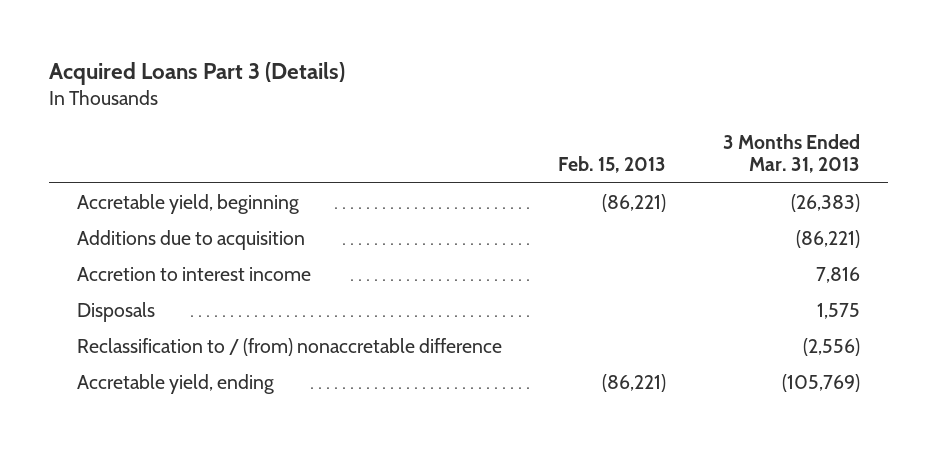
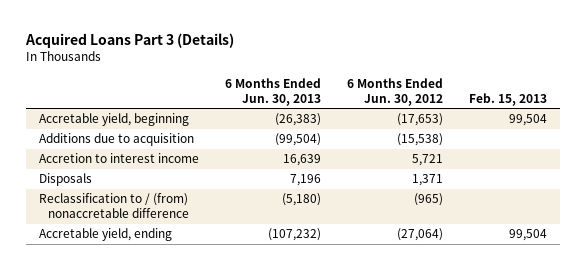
- | Feb. 15, 2013 | 3 Months Ended Mar. 31, 2013
+ | 6 Months Ended Jun. 30, 2013 | 6 Months Ended Jun. 30, 2012 | Feb. 15, 2013
- Accretable yield, beginning | (86,221) | (26,383)
+ Accretable yield, beginning | (26,383) | (17,653) | 99,504
- Accretable yield, ending | (86,221) | (105,769)
+ Accretable yield, ending | (107,232) | (27,064) | 99,504

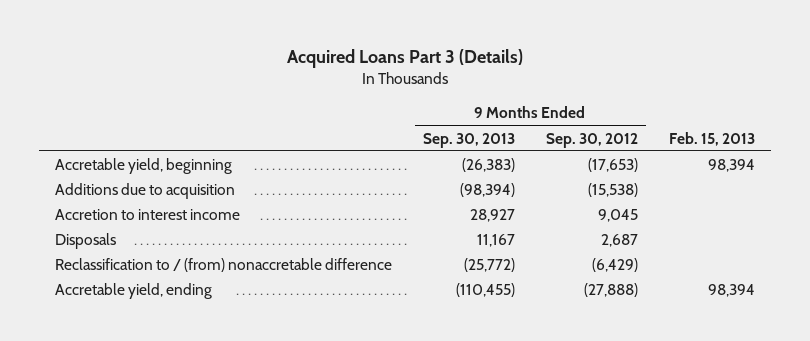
- | 6 Months Ended Jun. 30, 2013 | 6 Months Ended Jun. 30, 2012 | Feb. 15, 2013
+ | 9 Months Ended Sep. 30, 2013 | 9 Months Ended Sep. 30, 2012 | Feb. 15, 2013
- Accretable yield, beginning | (26,383) | (17,653) | 99,504
+ Accretable yield, beginning | (26,383) | (17,653) | 98,394
- Accretable yield, ending | (107,232) | (27,064) | 99,504
+ Accretable yield, ending | (110,455) | (27,888) | 98,394

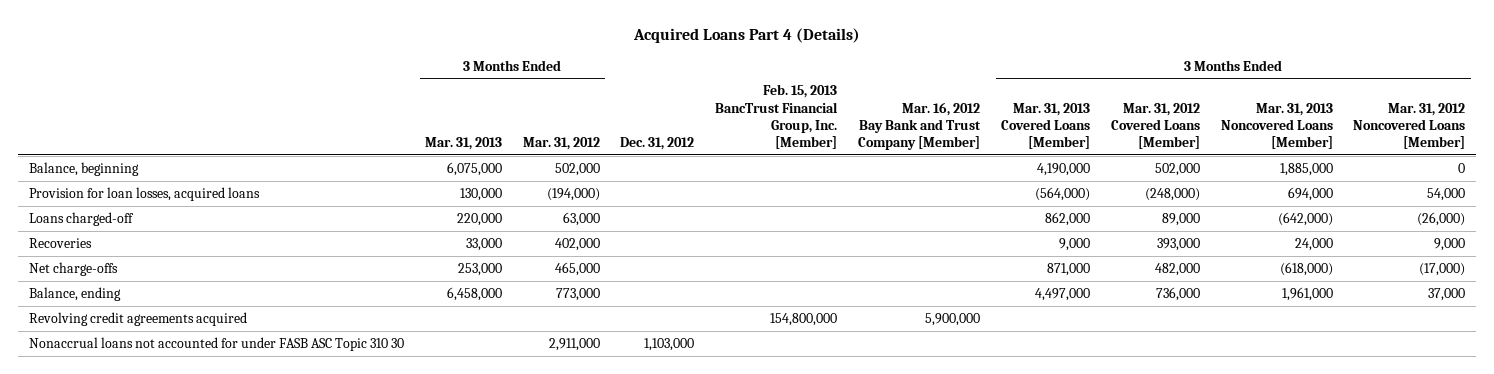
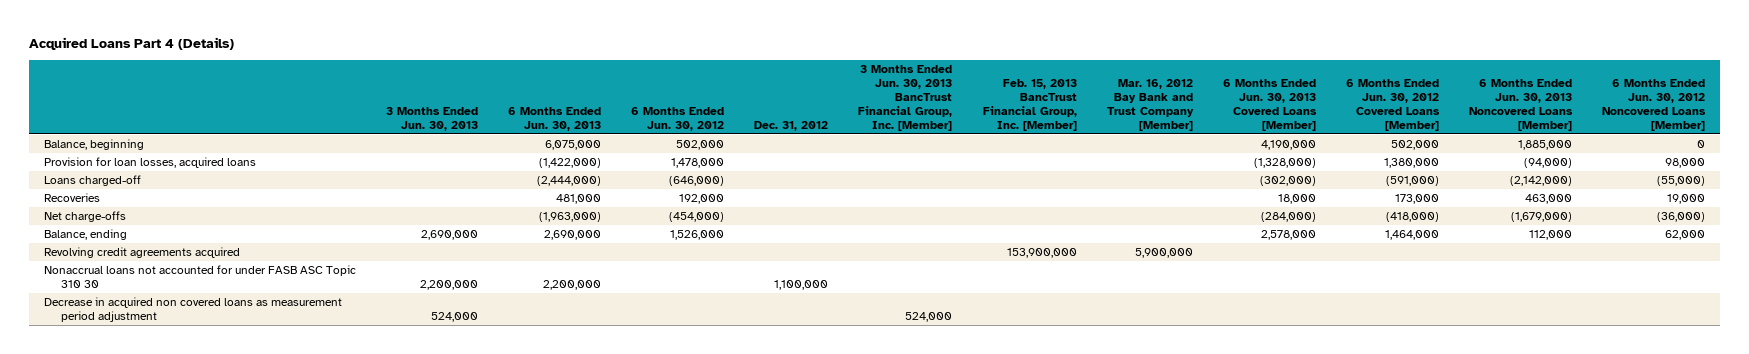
- | 3 Months Ended Mar. 31, 2013 | 3 Months Ended Mar. 31, 2012 | Dec. 31, 2012 | Feb. 15, 2013 BancTrust Financial Group, Inc. [Member] | Mar. 16, 2012 Bay Bank and Trust Company [Member] | 3 Months Ended Mar. 31, 2013 Covered Loans [Member] | 3 Months Ended Mar. 31, 2012 Covered Loans [Member] | 3 Months Ended Mar. 31, 2013 Noncovered Loans [Member] | 3 Months Ended Mar. 31, 2012 Noncovered Loans [Member]
+ | 3 Months Ended Jun. 30, 2013 | 6 Months Ended Jun. 30, 2013 | 6 Months Ended Jun. 30, 2012 | Dec. 31, 2012 | 3 Months Ended Jun. 30, 2013 BancTrust Financial Group, Inc. [Member] | Feb. 15, 2013 BancTrust Financial Group, Inc. [Member] | Mar. 16, 2012 Bay Bank and Trust Company [Member] | 6 Months Ended Jun. 30, 2013 Covered Loans [Member] | 6 Months Ended Jun. 30, 2012 Covered Loans [Member] | 6 Months Ended Jun. 30, 2013 Noncovered Loans [Member] | 6 Months Ended Jun. 30, 2012 Noncovered Loans [Member]
- Revolving credit agreements acquired | | | | 154,800,000 | 5,900,000 | | | |
- Nonaccrual loans not accounted for under FASB ASC Topic 310 30 | | 2,911,000 | 1,103,000 | | | | | |
+ Revolving credit agreements acquired | | | | | | 153,900,000 | 5,900,000 | | | |
+ Nonaccrual loans not accounted for under FASB ASC Topic 310 30 | 2,200,000 | 2,200,000 | | 1,100,000 | | | | | | |
+ Decrease in acquired non covered loans as measurement period adjustment | 524,000 | | | | 524,000 | | | | | |

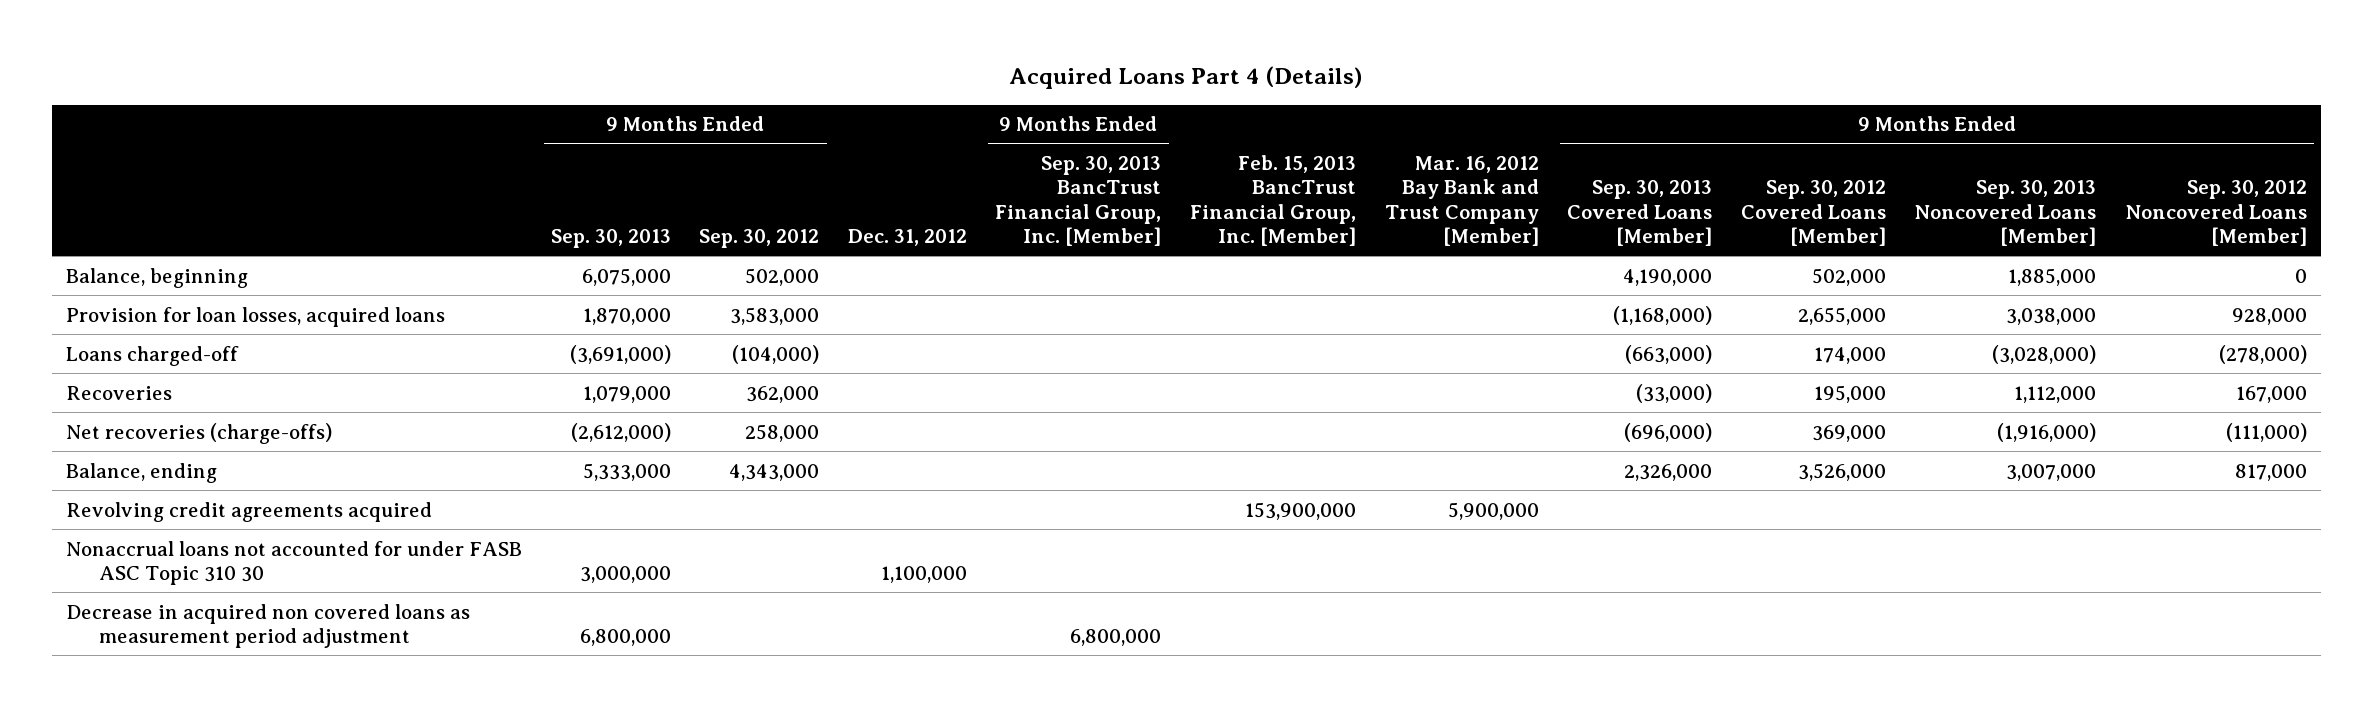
- | 3 Months Ended Jun. 30, 2013 | 6 Months Ended Jun. 30, 2013 | 6 Months Ended Jun. 30, 2012 | Dec. 31, 2012 | 3 Months Ended Jun. 30, 2013 BancTrust Financial Group, Inc. [Member] | Feb. 15, 2013 BancTrust Financial Group, Inc. [Member] | Mar. 16, 2012 Bay Bank and Trust Company [Member] | 6 Months Ended Jun. 30, 2013 Covered Loans [Member] | 6 Months Ended Jun. 30, 2012 Covered Loans [Member] | 6 Months Ended Jun. 30, 2013 Noncovered Loans [Member] | 6 Months Ended Jun. 30, 2012 Noncovered Loans [Member]
+ | 9 Months Ended Sep. 30, 2013 | 9 Months Ended Sep. 30, 2012 | Dec. 31, 2012 | 9 Months Ended Sep. 30, 2013 BancTrust Financial Group, Inc. [Member] | Feb. 15, 2013 BancTrust Financial Group, Inc. [Member] | Mar. 16, 2012 Bay Bank and Trust Company [Member] | 9 Months Ended Sep. 30, 2013 Covered Loans [Member] | 9 Months Ended Sep. 30, 2012 Covered Loans [Member] | 9 Months Ended Sep. 30, 2013 Noncovered Loans [Member] | 9 Months Ended Sep. 30, 2012 Noncovered Loans [Member]
- Net charge-offs | | (1,963,000) | (454,000) | | | | | (284,000) | (418,000) | (1,679,000) | (36,000)
+ Net recoveries (charge-offs) | (2,612,000) | 258,000 | | | | | (696,000) | 369,000 | (1,916,000) | (111,000)

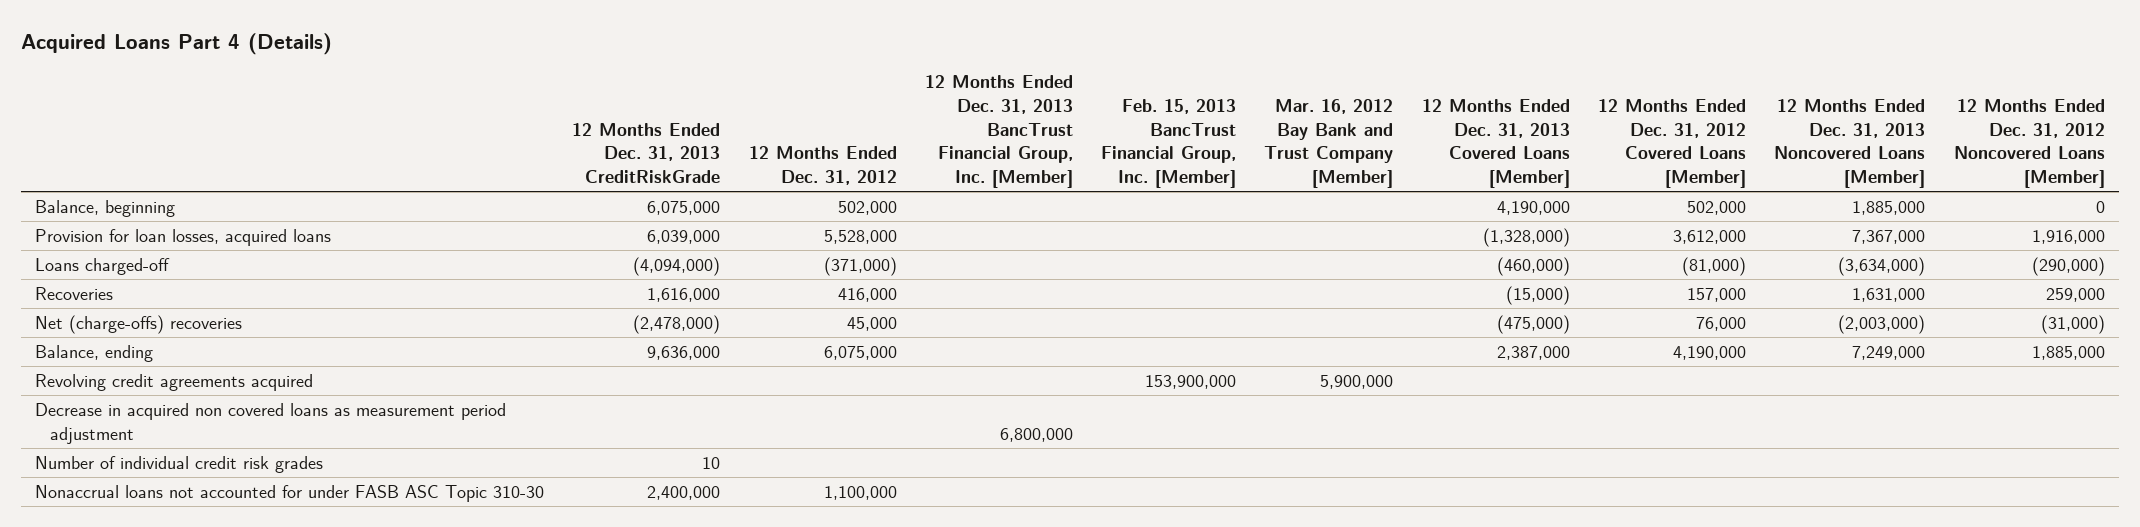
- | 9 Months Ended Sep. 30, 2013 | 9 Months Ended Sep. 30, 2012 | Dec. 31, 2012 | 9 Months Ended Sep. 30, 2013 BancTrust Financial Group, Inc. [Member] | Feb. 15, 2013 BancTrust Financial Group, Inc. [Member] | Mar. 16, 2012 Bay Bank and Trust Company [Member] | 9 Months Ended Sep. 30, 2013 Covered Loans [Member] | 9 Months Ended Sep. 30, 2012 Covered Loans [Member] | 9 Months Ended Sep. 30, 2013 Noncovered Loans [Member] | 9 Months Ended Sep. 30, 2012 Noncovered Loans [Member]
+ | 12 Months Ended Dec. 31, 2013 CreditRiskGrade | 12 Months Ended Dec. 31, 2012 | 12 Months Ended Dec. 31, 2013 BancTrust Financial Group, Inc. [Member] | Feb. 15, 2013 BancTrust Financial Group, Inc. [Member] | Mar. 16, 2012 Bay Bank and Trust Company [Member] | 12 Months Ended Dec. 31, 2013 Covered Loans [Member] | 12 Months Ended Dec. 31, 2012 Covered Loans [Member] | 12 Months Ended Dec. 31, 2013 Noncovered Loans [Member] | 12 Months Ended Dec. 31, 2012 Noncovered Loans [Member]
- Net recoveries (charge-offs) | (2,612,000) | 258,000 | | | | | (696,000) | 369,000 | (1,916,000) | (111,000)
+ Net (charge-offs) recoveries | (2,478,000) | 45,000 | | | | (475,000) | 76,000 | (2,003,000) | (31,000)
- Nonaccrual loans not accounted for under FASB ASC Topic 310 30 | 3,000,000 | | 1,100,000 | | | | | | |
+ Number of individual credit risk grades | 10 | | | | | | | |
+ Nonaccrual loans not accounted for under FASB ASC Topic 310-30 | 2,400,000 | 1,100,000 | | | | | | |

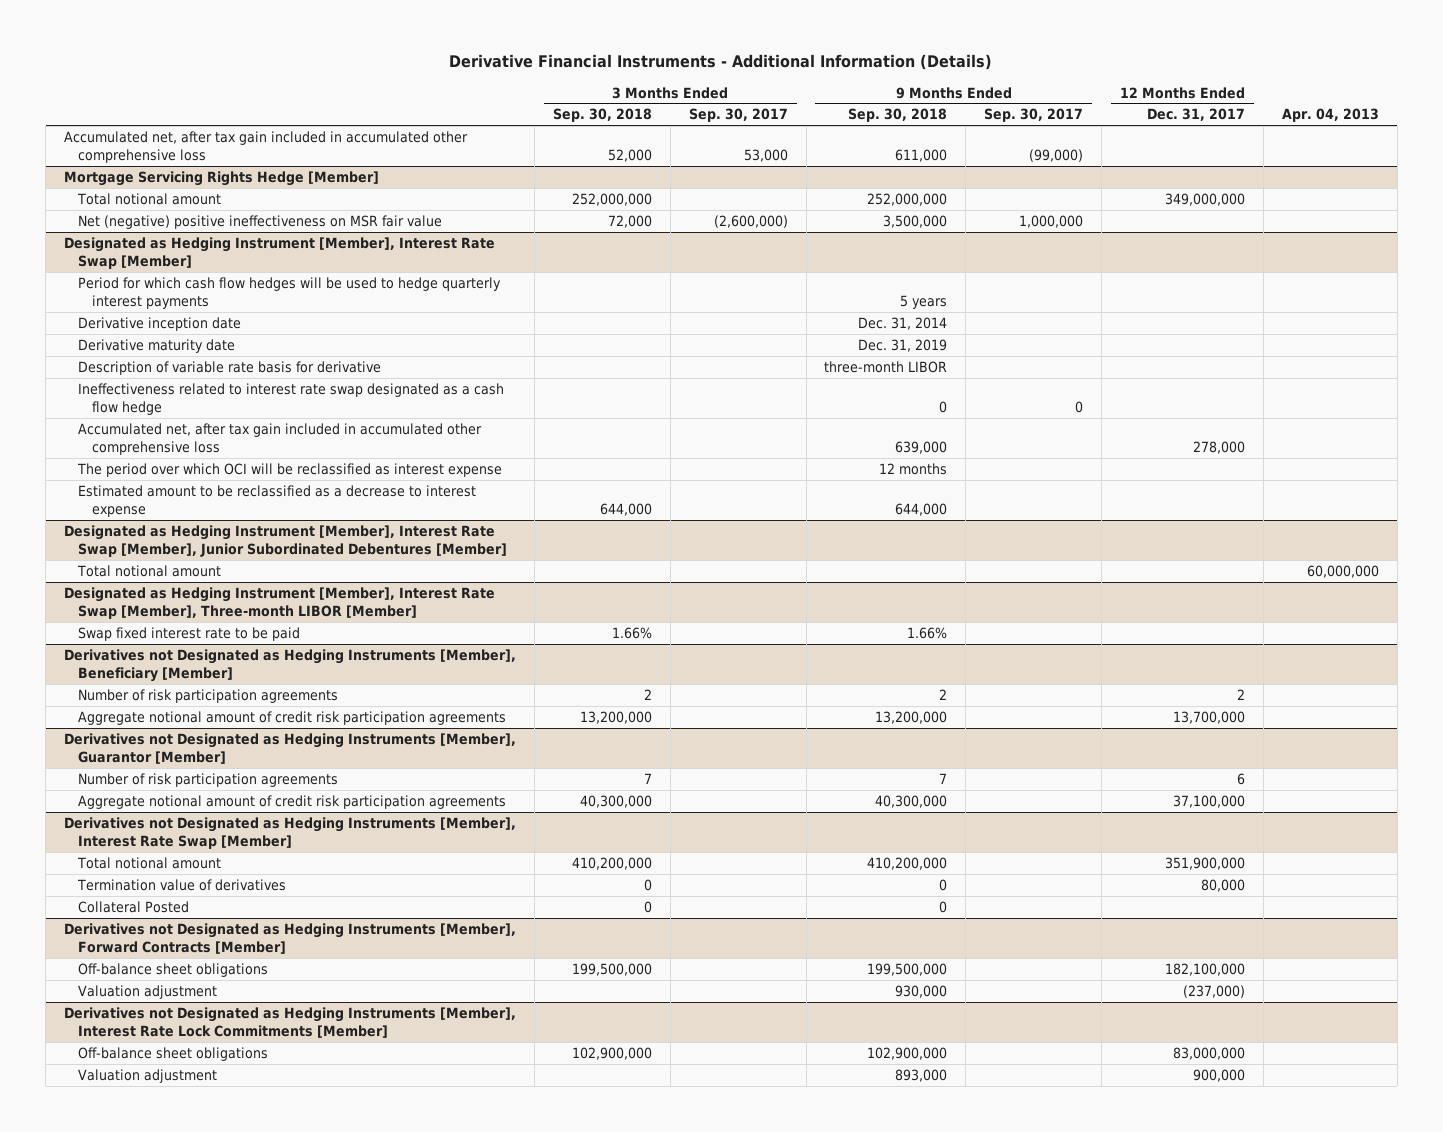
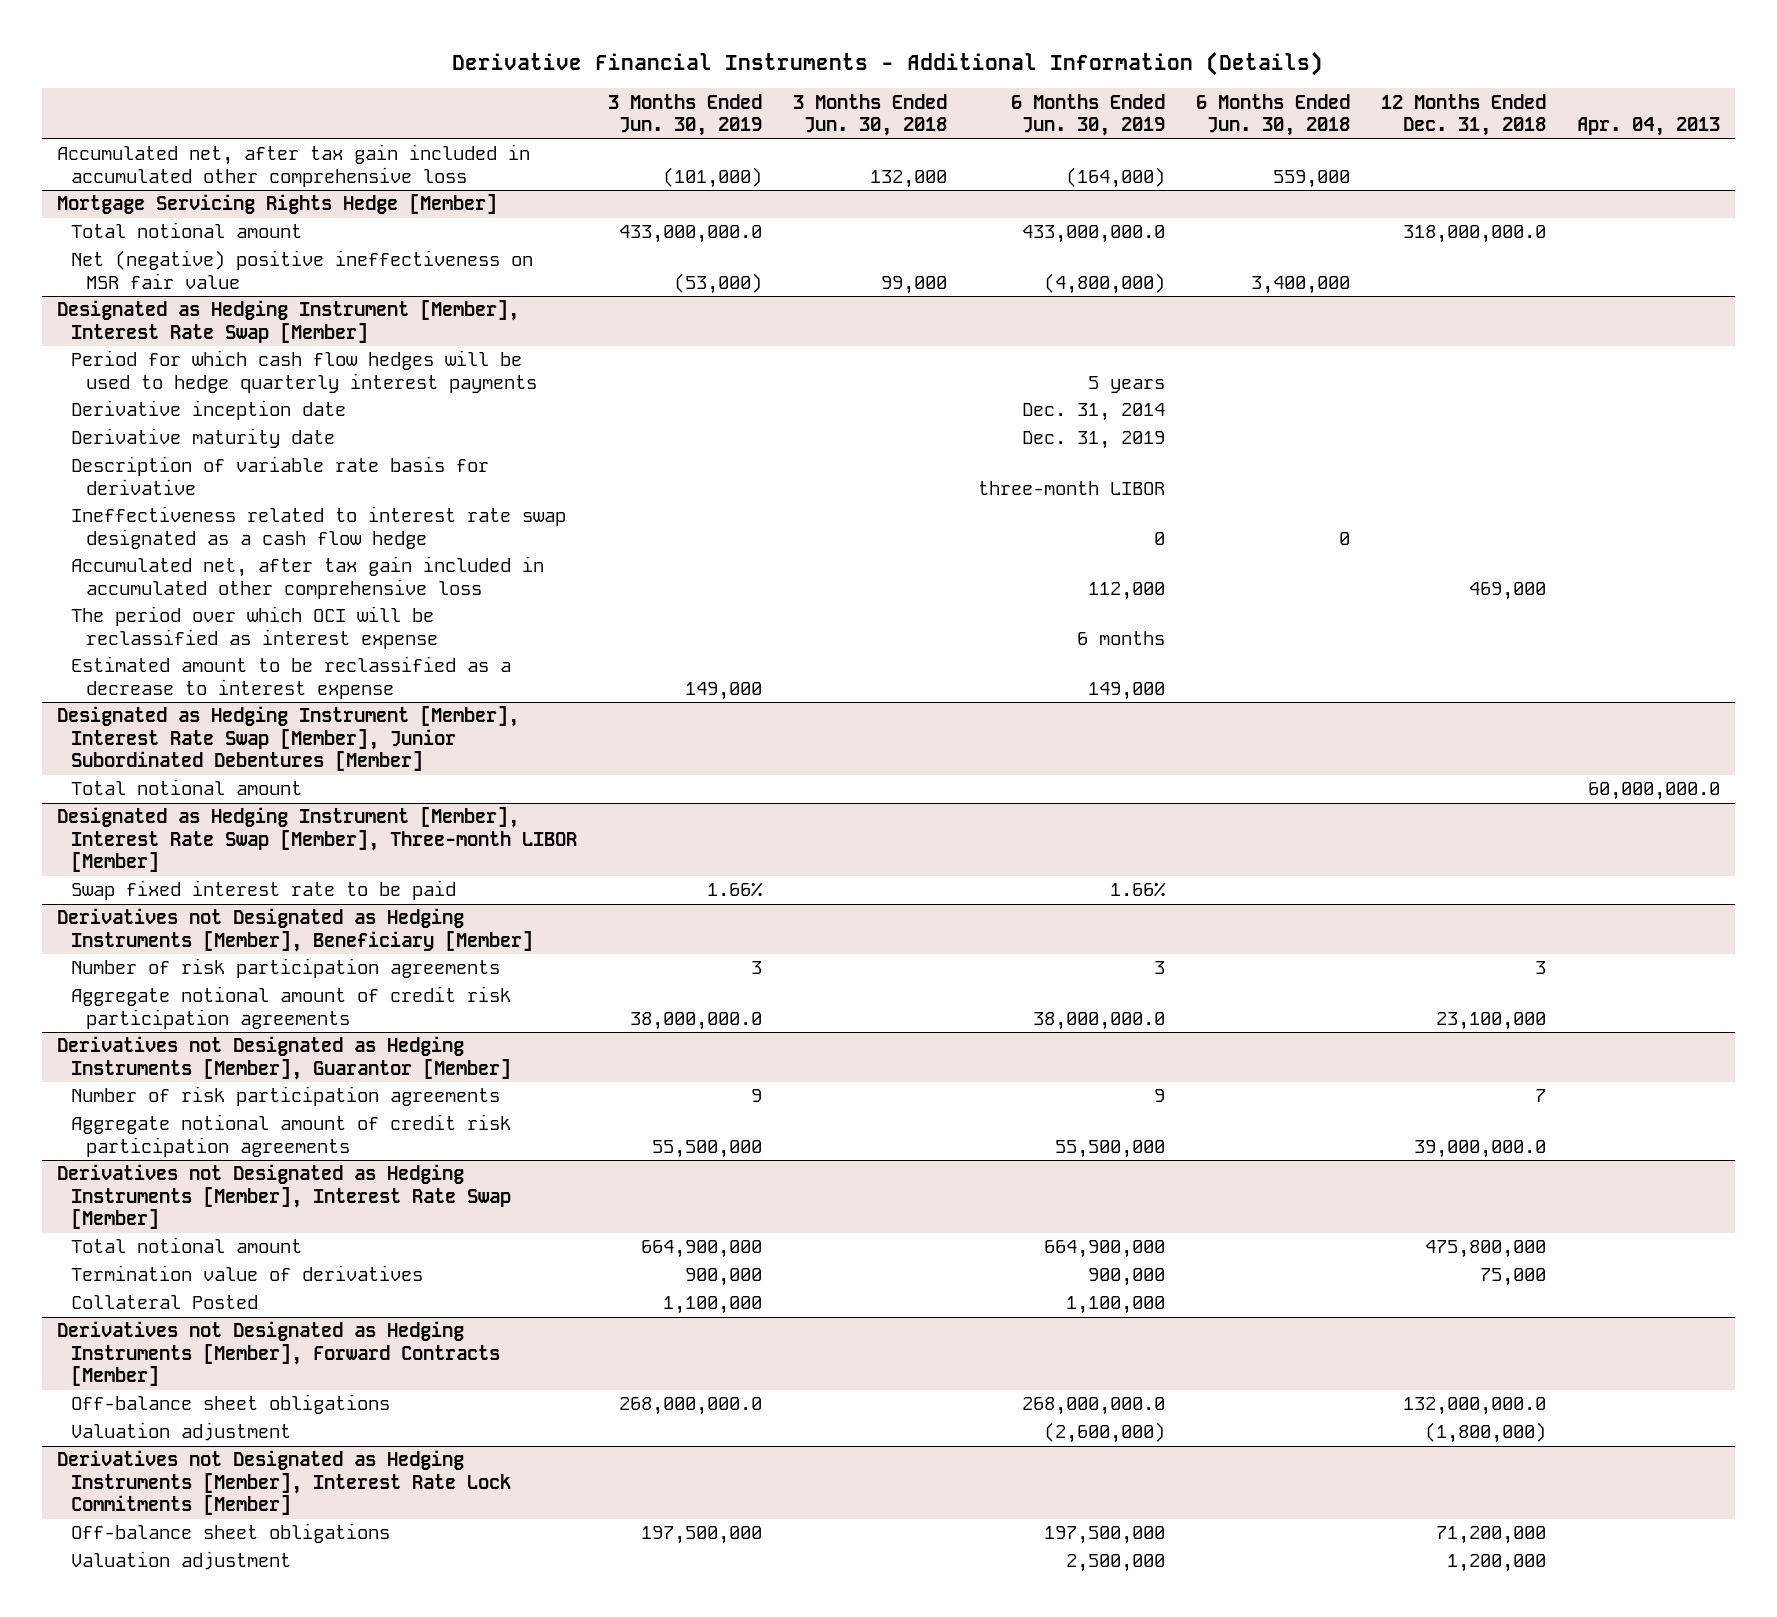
- | 3 Months Ended Sep. 30, 2018 | 3 Months Ended Sep. 30, 2017 | 9 Months Ended Sep. 30, 2018 | 9 Months Ended Sep. 30, 2017 | 12 Months Ended Dec. 31, 2017 | Apr. 04, 2013
+ | 3 Months Ended Jun. 30, 2019 | 3 Months Ended Jun. 30, 2018 | 6 Months Ended Jun. 30, 2019 | 6 Months Ended Jun. 30, 2018 | 12 Months Ended Dec. 31, 2018 | Apr. 04, 2013
@ Designated as Hedging Instrument [Member], Interest Rate Swap [Member], Junior Subordinated Debentures [Member]
- Total notional amount | | | | | | 60,000,000
+ Total notional amount | | | | | | 60,000,000.0

